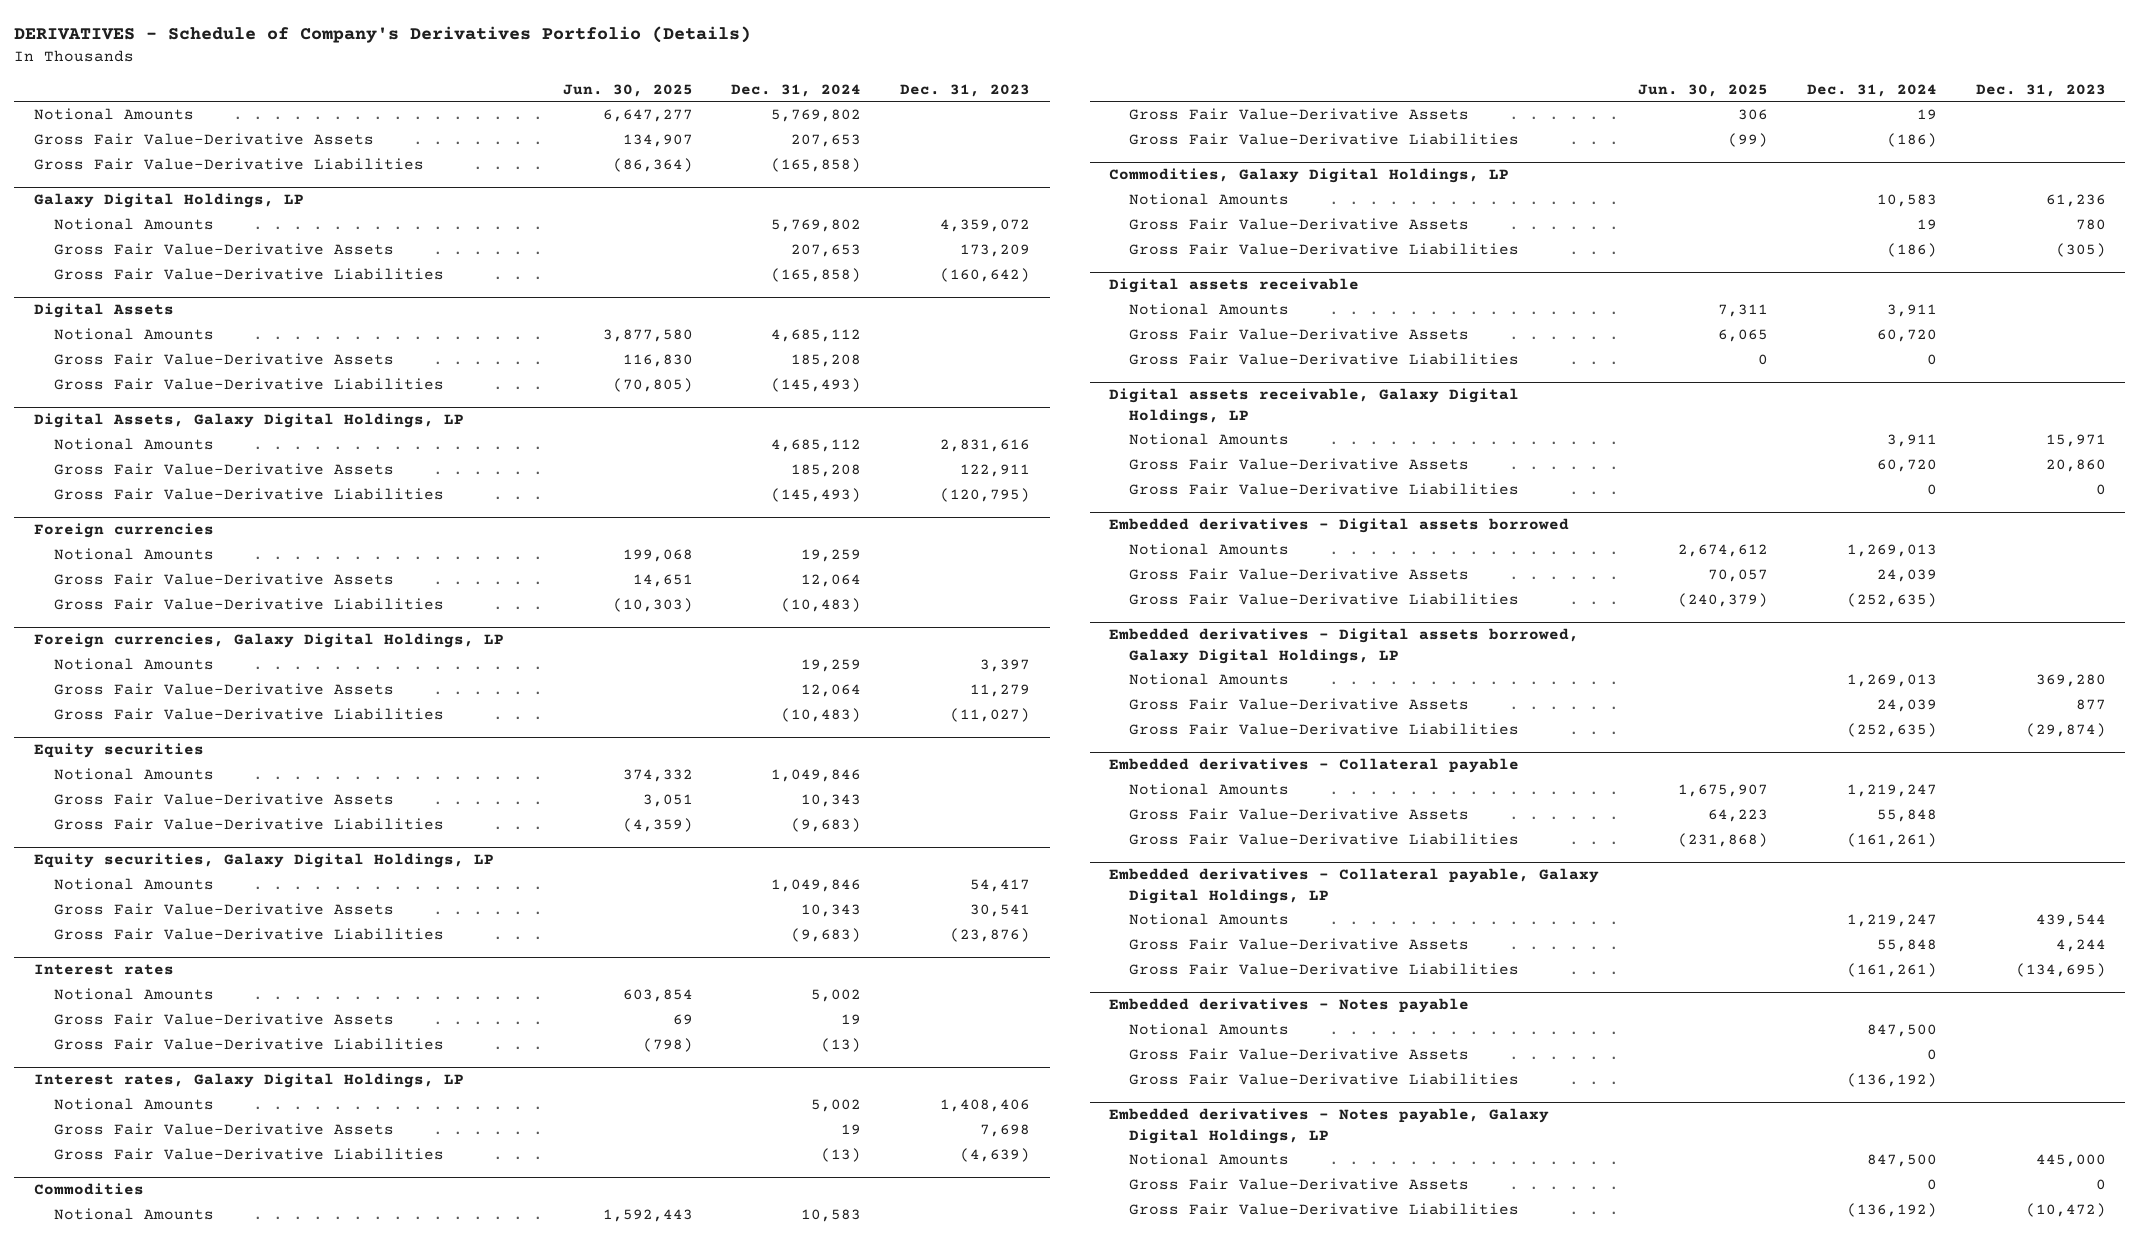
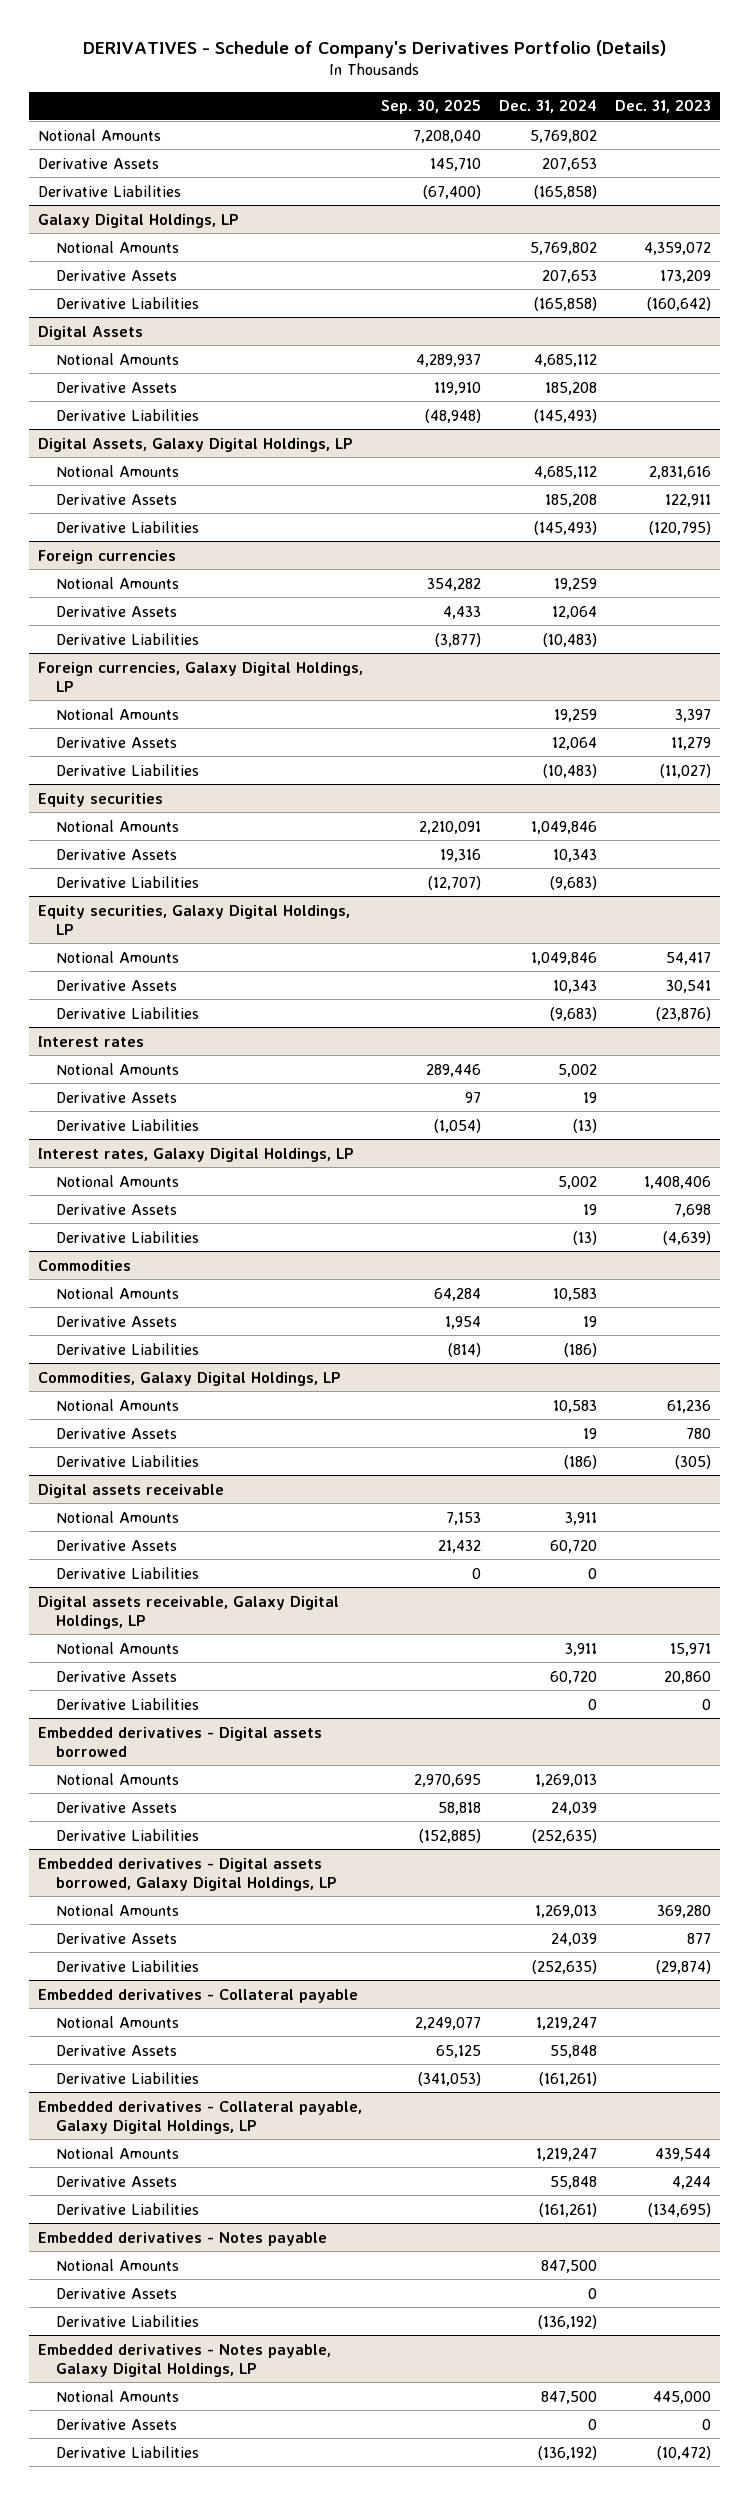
- | Jun. 30, 2025 | Dec. 31, 2024 | Dec. 31, 2023
+ | Sep. 30, 2025 | Dec. 31, 2024 | Dec. 31, 2023
- Gross Fair Value-Derivative Assets | 134,907 | 207,653 |
- Gross Fair Value-Derivative Liabilities | (86,364) | (165,858) |
+ Derivative Assets | 145,710 | 207,653 |
+ Derivative Liabilities | (67,400) | (165,858) |
@ Galaxy Digital Holdings, LP
- Gross Fair Value-Derivative Assets | | 207,653 | 173,209
- Gross Fair Value-Derivative Liabilities | | (165,858) | (160,642)
+ Derivative Assets | | 207,653 | 173,209
+ Derivative Liabilities | | (165,858) | (160,642)
@ Digital Assets
- Gross Fair Value-Derivative Assets | 116,830 | 185,208 |
- Gross Fair Value-Derivative Liabilities | (70,805) | (145,493) |
+ Derivative Assets | 119,910 | 185,208 |
+ Derivative Liabilities | (48,948) | (145,493) |
@ Digital Assets, Galaxy Digital Holdings, LP
- Gross Fair Value-Derivative Assets | | 185,208 | 122,911
- Gross Fair Value-Derivative Liabilities | | (145,493) | (120,795)
+ Derivative Assets | | 185,208 | 122,911
+ Derivative Liabilities | | (145,493) | (120,795)
@ Foreign currencies
- Gross Fair Value-Derivative Assets | 14,651 | 12,064 |
- Gross Fair Value-Derivative Liabilities | (10,303) | (10,483) |
+ Derivative Assets | 4,433 | 12,064 |
+ Derivative Liabilities | (3,877) | (10,483) |
@ Foreign currencies, Galaxy Digital Holdings, LP
- Gross Fair Value-Derivative Assets | | 12,064 | 11,279
- Gross Fair Value-Derivative Liabilities | | (10,483) | (11,027)
+ Derivative Assets | | 12,064 | 11,279
+ Derivative Liabilities | | (10,483) | (11,027)
@ Equity securities
- Gross Fair Value-Derivative Assets | 3,051 | 10,343 |
- Gross Fair Value-Derivative Liabilities | (4,359) | (9,683) |
+ Derivative Assets | 19,316 | 10,343 |
+ Derivative Liabilities | (12,707) | (9,683) |
@ Equity securities, Galaxy Digital Holdings, LP
- Gross Fair Value-Derivative Assets | | 10,343 | 30,541
- Gross Fair Value-Derivative Liabilities | | (9,683) | (23,876)
+ Derivative Assets | | 10,343 | 30,541
+ Derivative Liabilities | | (9,683) | (23,876)
@ Interest rates
- Gross Fair Value-Derivative Assets | 69 | 19 |
- Gross Fair Value-Derivative Liabilities | (798) | (13) |
+ Derivative Assets | 97 | 19 |
+ Derivative Liabilities | (1,054) | (13) |
@ Interest rates, Galaxy Digital Holdings, LP
- Gross Fair Value-Derivative Assets | | 19 | 7,698
- Gross Fair Value-Derivative Liabilities | | (13) | (4,639)
+ Derivative Assets | | 19 | 7,698
+ Derivative Liabilities | | (13) | (4,639)
@ Commodities
- Gross Fair Value-Derivative Assets | 306 | 19 |
- Gross Fair Value-Derivative Liabilities | (99) | (186) |
+ Derivative Assets | 1,954 | 19 |
+ Derivative Liabilities | (814) | (186) |
@ Commodities, Galaxy Digital Holdings, LP
- Gross Fair Value-Derivative Assets | | 19 | 780
- Gross Fair Value-Derivative Liabilities | | (186) | (305)
+ Derivative Assets | | 19 | 780
+ Derivative Liabilities | | (186) | (305)
@ Digital assets receivable
- Gross Fair Value-Derivative Assets | 6,065 | 60,720 |
- Gross Fair Value-Derivative Liabilities | 0 | 0 |
+ Derivative Assets | 21,432 | 60,720 |
+ Derivative Liabilities | 0 | 0 |
@ Digital assets receivable, Galaxy Digital Holdings, LP
- Gross Fair Value-Derivative Assets | | 60,720 | 20,860
- Gross Fair Value-Derivative Liabilities | | 0 | 0
+ Derivative Assets | | 60,720 | 20,860
+ Derivative Liabilities | | 0 | 0
@ Embedded derivatives - Digital assets borrowed
- Gross Fair Value-Derivative Assets | 70,057 | 24,039 |
- Gross Fair Value-Derivative Liabilities | (240,379) | (252,635) |
+ Derivative Assets | 58,818 | 24,039 |
+ Derivative Liabilities | (152,885) | (252,635) |
@ Embedded derivatives - Digital assets borrowed, Galaxy Digital Holdings, LP
- Gross Fair Value-Derivative Assets | | 24,039 | 877
- Gross Fair Value-Derivative Liabilities | | (252,635) | (29,874)
+ Derivative Assets | | 24,039 | 877
+ Derivative Liabilities | | (252,635) | (29,874)
@ Embedded derivatives - Collateral payable
- Gross Fair Value-Derivative Assets | 64,223 | 55,848 |
- Gross Fair Value-Derivative Liabilities | (231,868) | (161,261) |
+ Derivative Assets | 65,125 | 55,848 |
+ Derivative Liabilities | (341,053) | (161,261) |
@ Embedded derivatives - Collateral payable, Galaxy Digital Holdings, LP
- Gross Fair Value-Derivative Assets | | 55,848 | 4,244
- Gross Fair Value-Derivative Liabilities | | (161,261) | (134,695)
+ Derivative Assets | | 55,848 | 4,244
+ Derivative Liabilities | | (161,261) | (134,695)
@ Embedded derivatives - Notes payable
- Gross Fair Value-Derivative Assets | | 0 |
- Gross Fair Value-Derivative Liabilities | | (136,192) |
+ Derivative Assets | | 0 |
+ Derivative Liabilities | | (136,192) |
@ Embedded derivatives - Notes payable, Galaxy Digital Holdings, LP
- Gross Fair Value-Derivative Assets | | 0 | 0
- Gross Fair Value-Derivative Liabilities | | (136,192) | (10,472)
+ Derivative Assets | | 0 | 0
+ Derivative Liabilities | | (136,192) | (10,472)

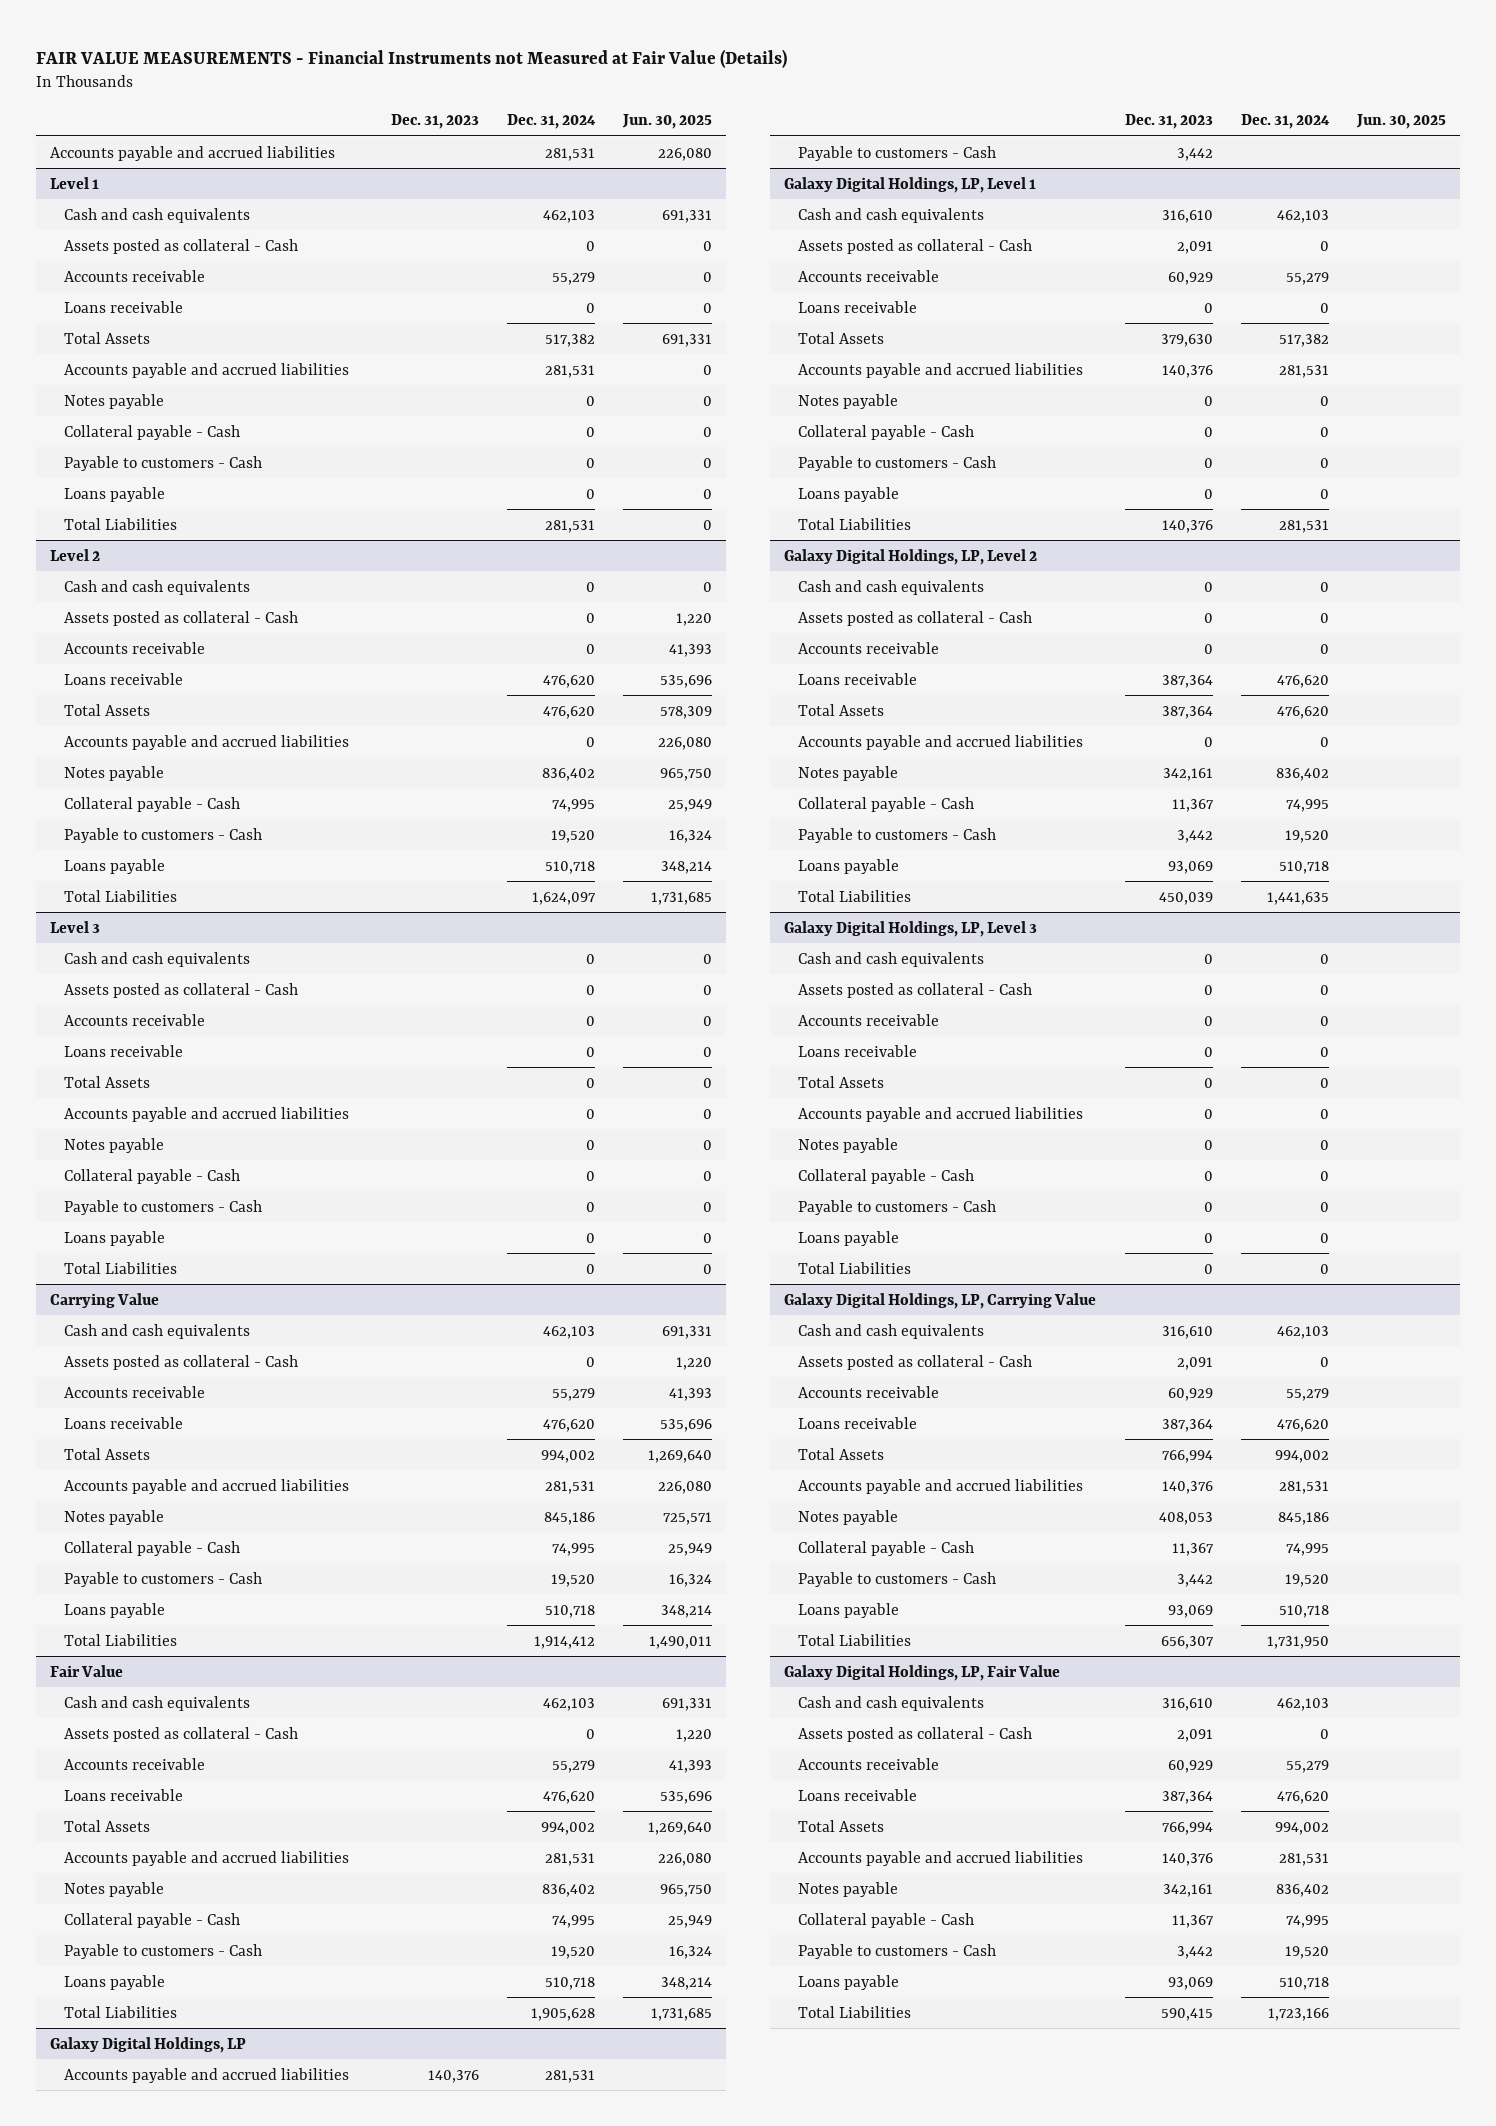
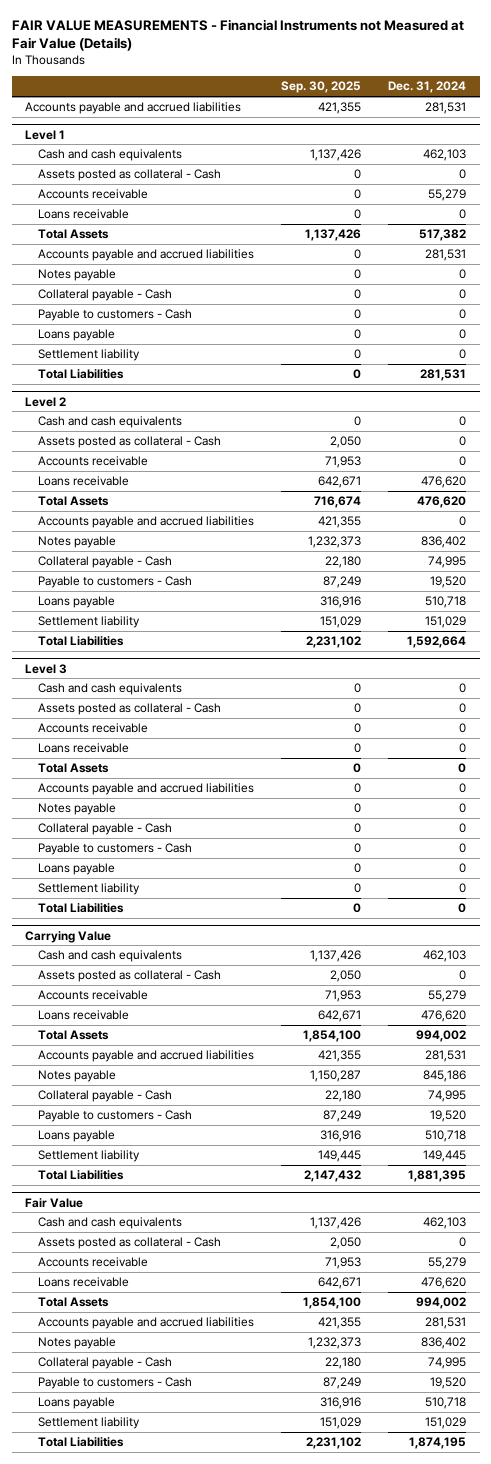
- | Dec. 31, 2023 | Dec. 31, 2024 | Jun. 30, 2025
+ | Sep. 30, 2025 | Dec. 31, 2024
@ Level 1
+ Settlement liability | 0 | 0
@ Level 2
- Total Liabilities | | 1,624,097 | 1,731,685
+ Settlement liability | 151,029 | 151,029
+ Total Liabilities | 2,231,102 | 1,592,664
@ Level 3
+ Settlement liability | 0 | 0
@ Carrying Value
- Total Liabilities | | 1,914,412 | 1,490,011
+ Settlement liability | 149,445 | 149,445
+ Total Liabilities | 2,147,432 | 1,881,395
@ Fair Value
- Total Liabilities | | 1,905,628 | 1,731,685
- Galaxy Digital Holdings, LP
- Accounts payable and accrued liabilities | 140,376 | 281,531 |
- Payable to customers - Cash | 3,442 | |
- Galaxy Digital Holdings, LP, Level 1
- Cash and cash equivalents | 316,610 | 462,103 |
- Assets posted as collateral - Cash | 2,091 | 0 |
- Accounts receivable | 60,929 | 55,279 |
- Loans receivable | 0 | 0 |
- Total Assets | 379,630 | 517,382 |
- Accounts payable and accrued liabilities | 140,376 | 281,531 |
- Notes payable | 0 | 0 |
- Collateral payable - Cash | 0 | 0 |
- Payable to customers - Cash | 0 | 0 |
- Loans payable | 0 | 0 |
- Total Liabilities | 140,376 | 281,531 |
- Galaxy Digital Holdings, LP, Level 2
- Cash and cash equivalents | 0 | 0 |
- Assets posted as collateral - Cash | 0 | 0 |
- Accounts receivable | 0 | 0 |
- Loans receivable | 387,364 | 476,620 |
- Total Assets | 387,364 | 476,620 |
- Accounts payable and accrued liabilities | 0 | 0 |
- Notes payable | 342,161 | 836,402 |
- Collateral payable - Cash | 11,367 | 74,995 |
- Payable to customers - Cash | 3,442 | 19,520 |
- Loans payable | 93,069 | 510,718 |
- Total Liabilities | 450,039 | 1,441,635 |
- Galaxy Digital Holdings, LP, Level 3
- Cash and cash equivalents | 0 | 0 |
- Assets posted as collateral - Cash | 0 | 0 |
- Accounts receivable | 0 | 0 |
- Loans receivable | 0 | 0 |
- Total Assets | 0 | 0 |
- Accounts payable and accrued liabilities | 0 | 0 |
- Notes payable | 0 | 0 |
- Collateral payable - Cash | 0 | 0 |
- Payable to customers - Cash | 0 | 0 |
- Loans payable | 0 | 0 |
- Total Liabilities | 0 | 0 |
- Galaxy Digital Holdings, LP, Carrying Value
- Cash and cash equivalents | 316,610 | 462,103 |
- Assets posted as collateral - Cash | 2,091 | 0 |
- Accounts receivable | 60,929 | 55,279 |
- Loans receivable | 387,364 | 476,620 |
- Total Assets | 766,994 | 994,002 |
- Accounts payable and accrued liabilities | 140,376 | 281,531 |
- Notes payable | 408,053 | 845,186 |
- Collateral payable - Cash | 11,367 | 74,995 |
- Payable to customers - Cash | 3,442 | 19,520 |
- Loans payable | 93,069 | 510,718 |
- Total Liabilities | 656,307 | 1,731,950 |
- Galaxy Digital Holdings, LP, Fair Value
- Cash and cash equivalents | 316,610 | 462,103 |
- Assets posted as collateral - Cash | 2,091 | 0 |
- Accounts receivable | 60,929 | 55,279 |
- Loans receivable | 387,364 | 476,620 |
- Total Assets | 766,994 | 994,002 |
- Accounts payable and accrued liabilities | 140,376 | 281,531 |
- Notes payable | 342,161 | 836,402 |
- Collateral payable - Cash | 11,367 | 74,995 |
- Payable to customers - Cash | 3,442 | 19,520 |
- Loans payable | 93,069 | 510,718 |
- Total Liabilities | 590,415 | 1,723,166 |
@ Fair Value
+ Settlement liability | 151,029 | 151,029
+ Total Liabilities | 2,231,102 | 1,874,195

